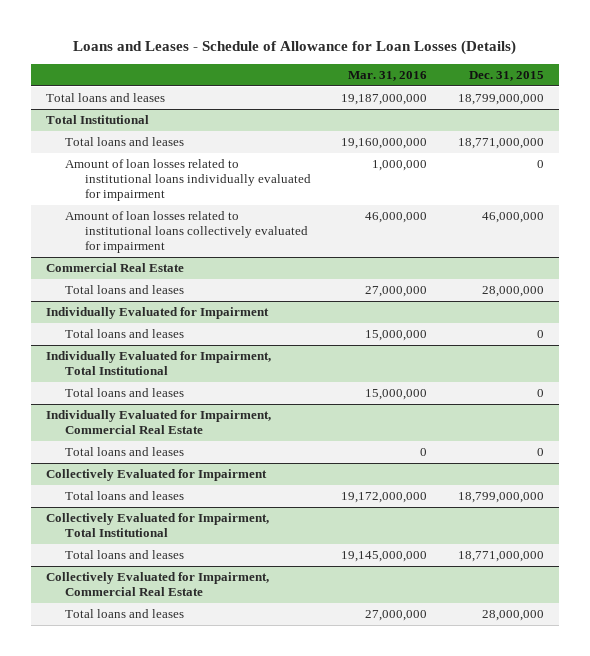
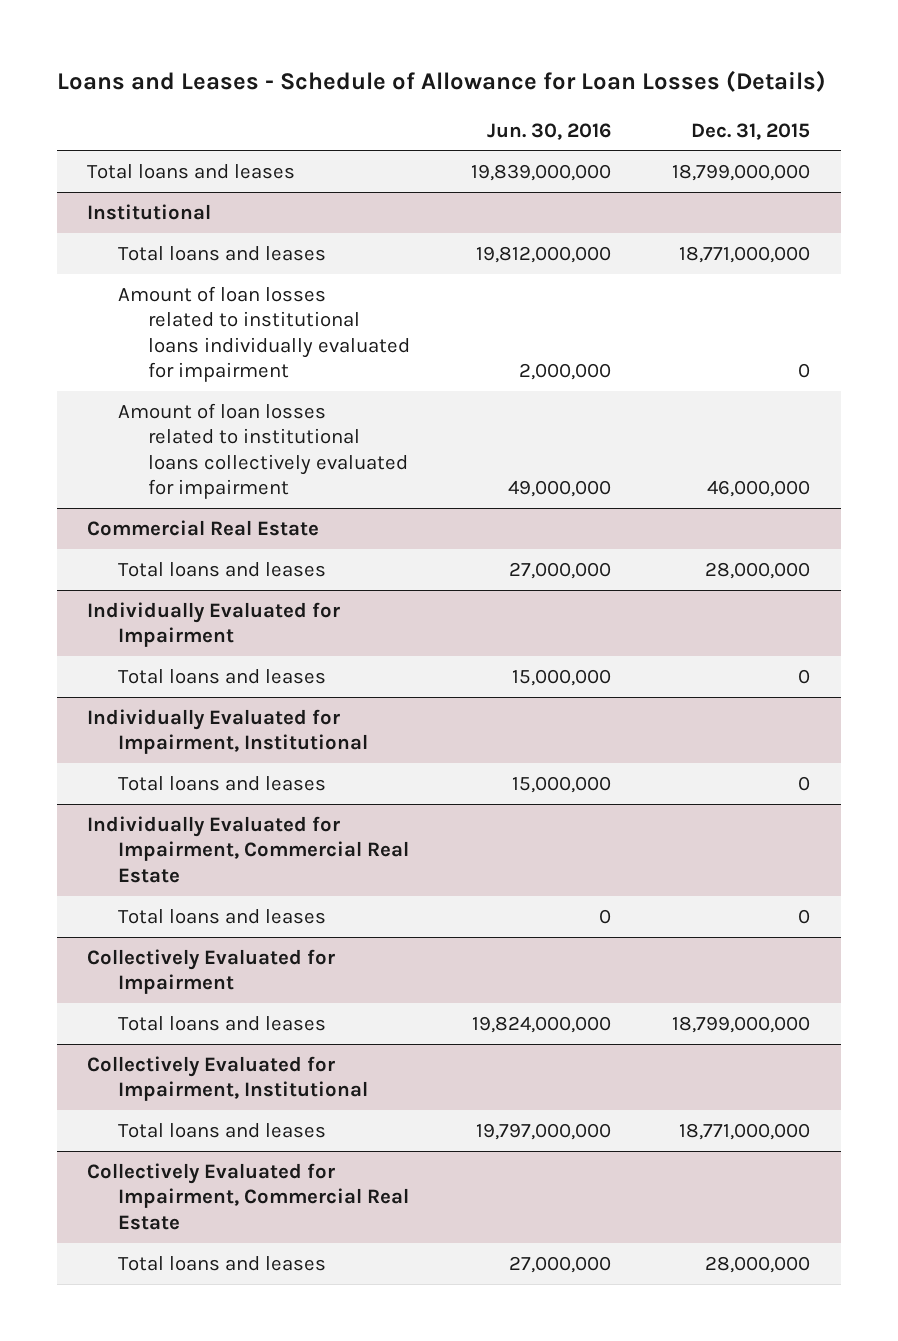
- | Mar. 31, 2016 | Dec. 31, 2015
+ | Jun. 30, 2016 | Dec. 31, 2015
- Total Institutional
+ Institutional
- Individually Evaluated for Impairment, Total Institutional
+ Individually Evaluated for Impairment, Institutional
- Collectively Evaluated for Impairment, Total Institutional
+ Collectively Evaluated for Impairment, Institutional

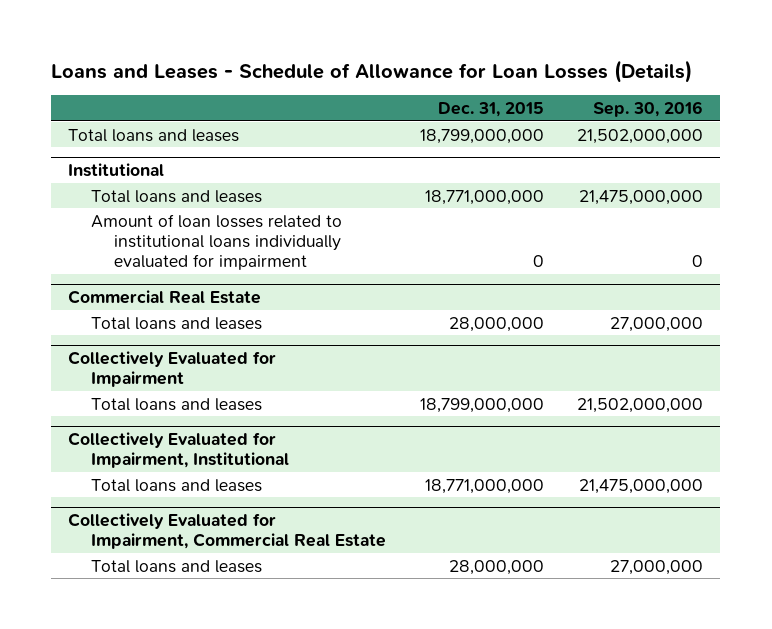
- | Jun. 30, 2016 | Dec. 31, 2015
+ | Dec. 31, 2015 | Sep. 30, 2016
@ Institutional
- Amount of loan losses related to institutional loans collectively evaluated for impairment | 49,000,000 | 46,000,000
- Individually Evaluated for Impairment
- Total loans and leases | 15,000,000 | 0
- Individually Evaluated for Impairment, Institutional
- Total loans and leases | 15,000,000 | 0
- Individually Evaluated for Impairment, Commercial Real Estate
- Total loans and leases | 0 | 0

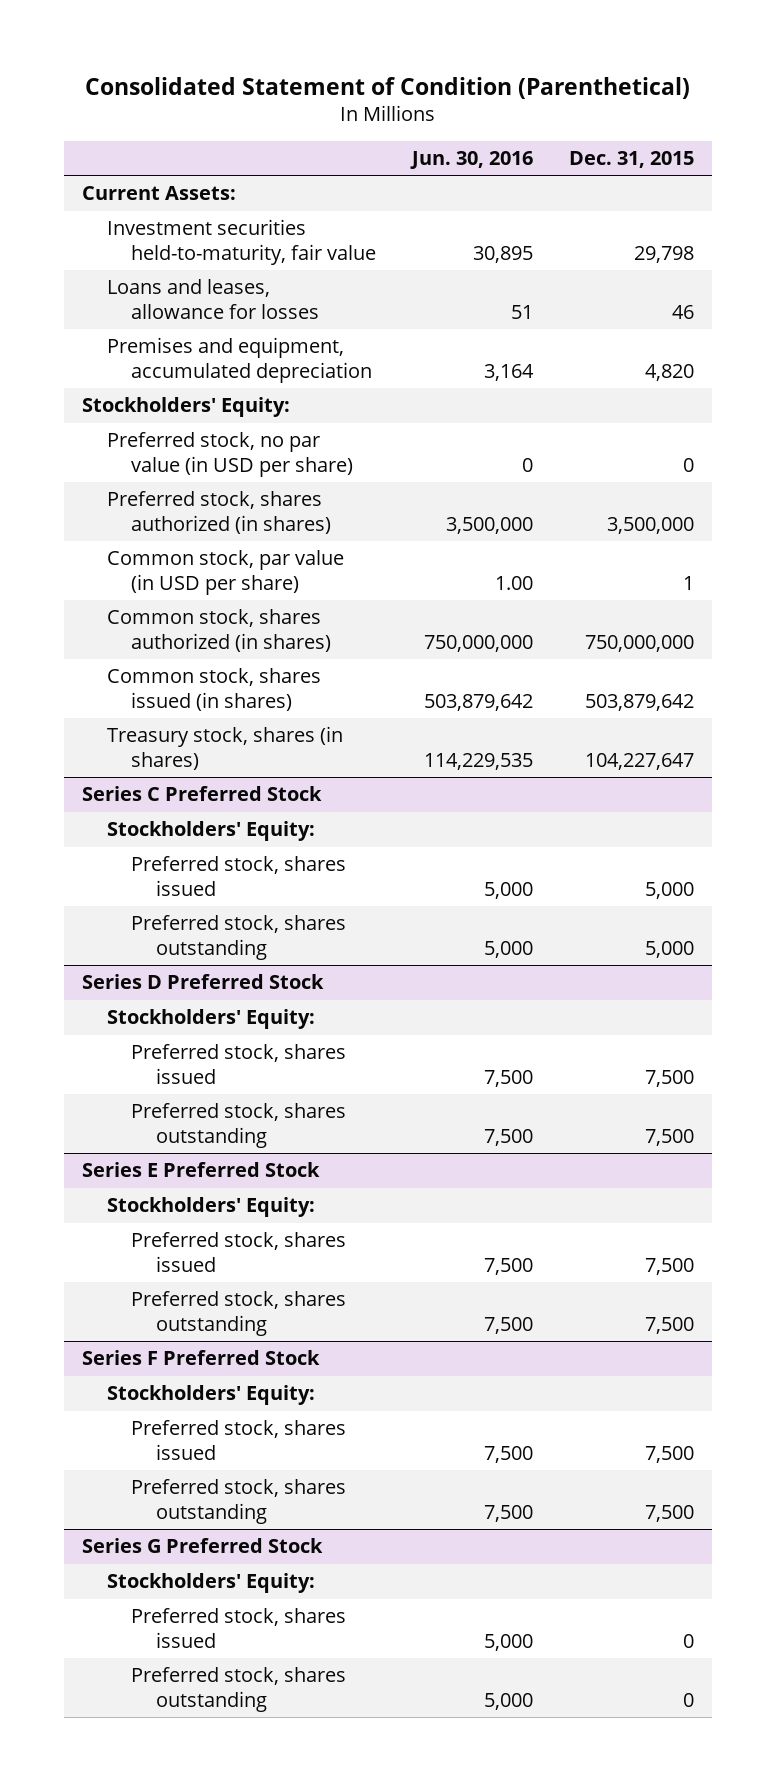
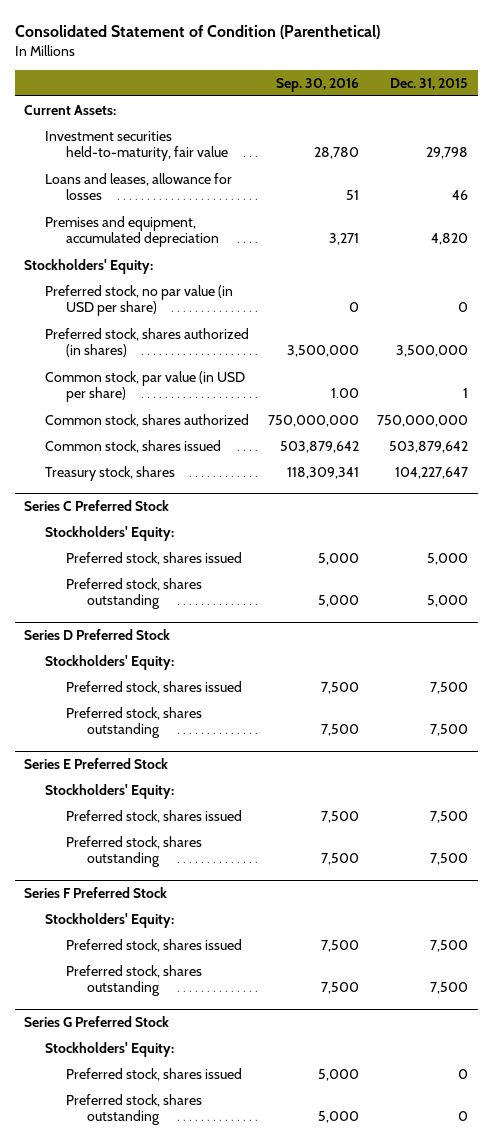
- | Jun. 30, 2016 | Dec. 31, 2015
+ | Sep. 30, 2016 | Dec. 31, 2015
- Common stock, shares authorized (in shares) | 750,000,000 | 750,000,000
- Common stock, shares issued (in shares) | 503,879,642 | 503,879,642
- Treasury stock, shares (in shares) | 114,229,535 | 104,227,647
+ Common stock, shares authorized | 750,000,000 | 750,000,000
+ Common stock, shares issued | 503,879,642 | 503,879,642
+ Treasury stock, shares | 118,309,341 | 104,227,647

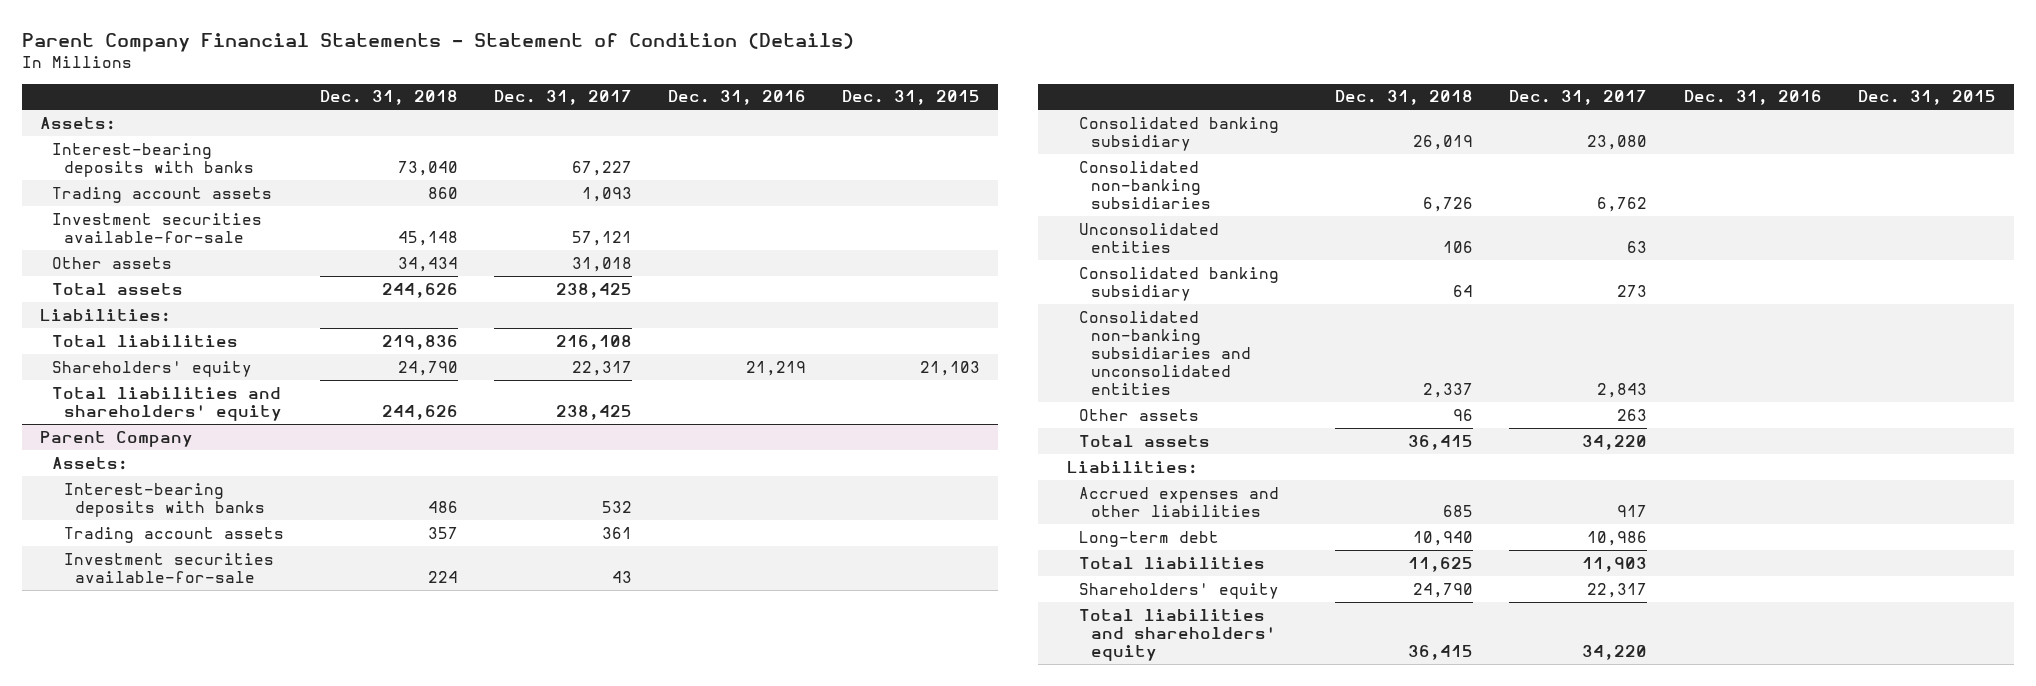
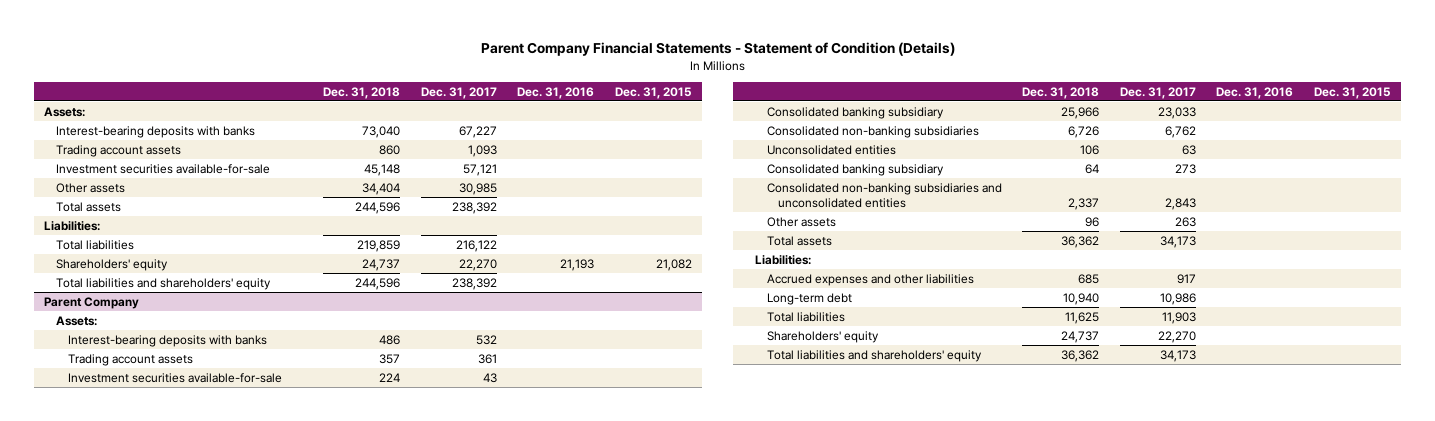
- Other assets | 34,434 | 31,018 | |
- Total assets | 244,626 | 238,425 | |
+ Other assets | 34,404 | 30,985 | |
+ Total assets | 244,596 | 238,392 | |
- Total liabilities | 219,836 | 216,108 | |
- Shareholders' equity | 24,790 | 22,317 | 21,219 | 21,103
- Total liabilities and shareholders' equity | 244,626 | 238,425 | |
+ Total liabilities | 219,859 | 216,122 | |
+ Shareholders' equity | 24,737 | 22,270 | 21,193 | 21,082
+ Total liabilities and shareholders' equity | 244,596 | 238,392 | |
@ Parent Company
- Consolidated banking subsidiary | 26,019 | 23,080 | |
+ Consolidated banking subsidiary | 25,966 | 23,033 | |
- Total assets | 36,415 | 34,220 | |
+ Total assets | 36,362 | 34,173 | |
- Shareholders' equity | 24,790 | 22,317 | |
- Total liabilities and shareholders' equity | 36,415 | 34,220 | |
+ Shareholders' equity | 24,737 | 22,270 | |
+ Total liabilities and shareholders' equity | 36,362 | 34,173 | |

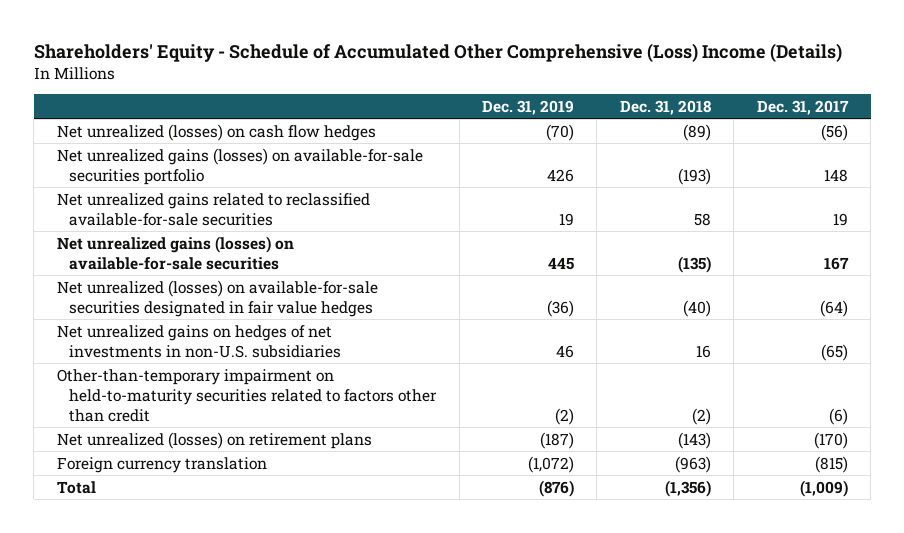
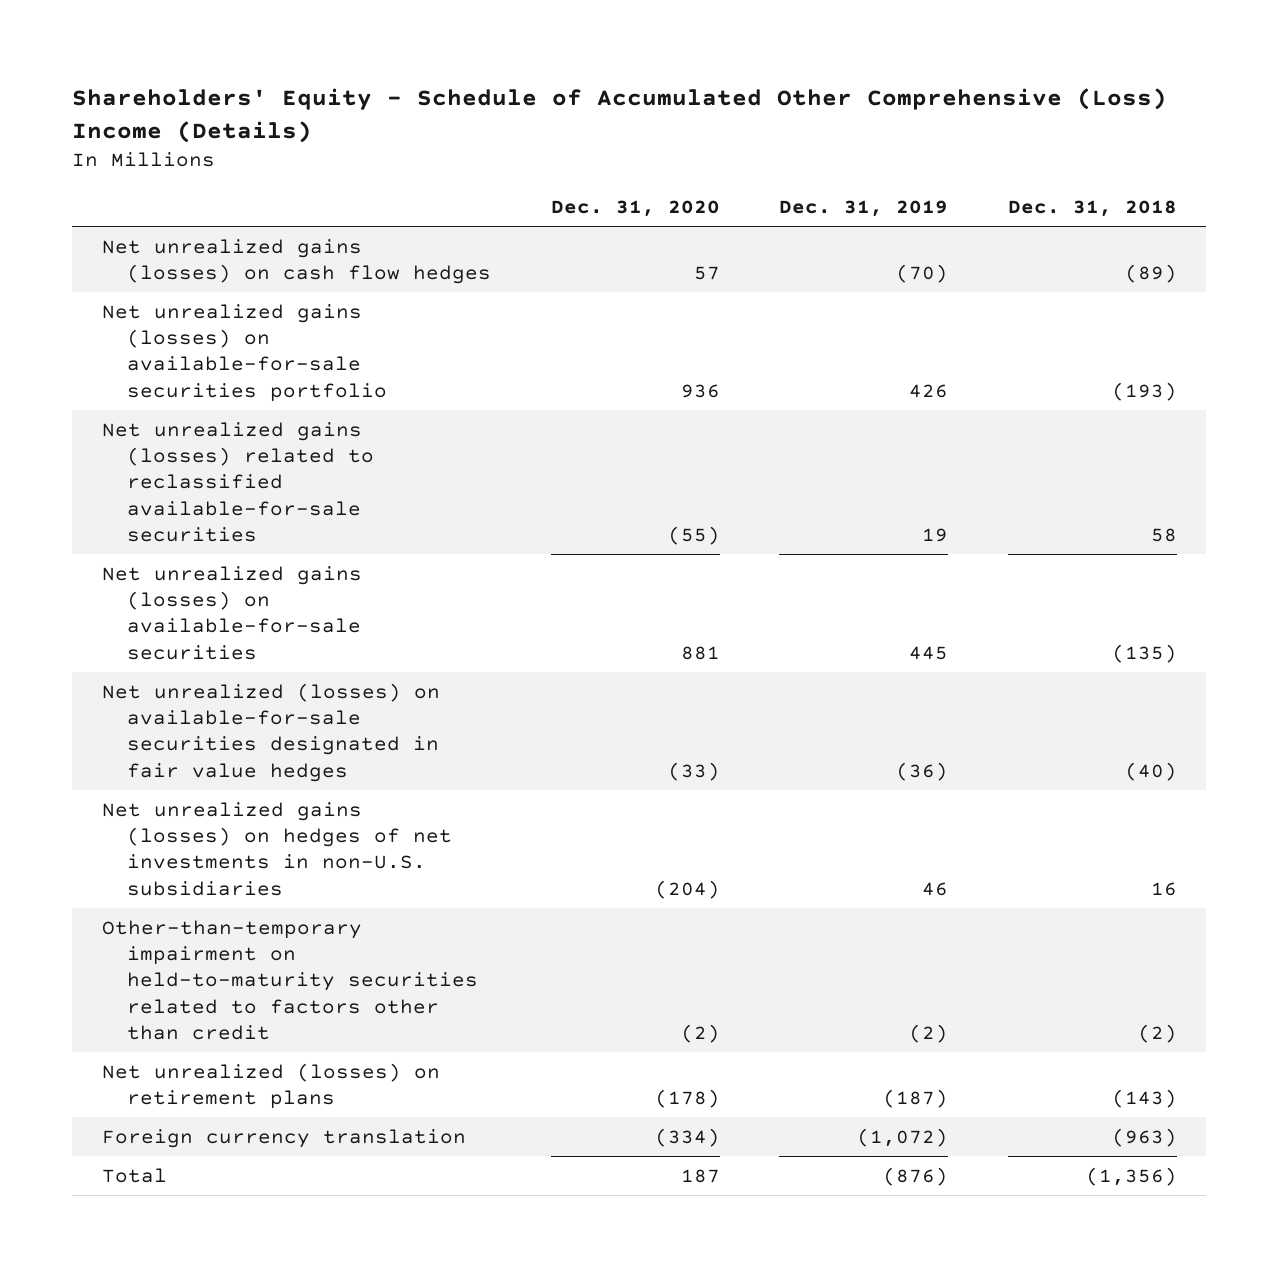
- | Dec. 31, 2019 | Dec. 31, 2018 | Dec. 31, 2017
+ | Dec. 31, 2020 | Dec. 31, 2019 | Dec. 31, 2018
- Net unrealized (losses) on cash flow hedges | (70) | (89) | (56)
+ Net unrealized gains (losses) on cash flow hedges | 57 | (70) | (89)
- Net unrealized gains related to reclassified available-for-sale securities | 19 | 58 | 19
+ Net unrealized gains (losses) related to reclassified available-for-sale securities | (55) | 19 | 58
- Net unrealized gains on hedges of net investments in non-U.S. subsidiaries | 46 | 16 | (65)
+ Net unrealized gains (losses) on hedges of net investments in non-U.S. subsidiaries | (204) | 46 | 16

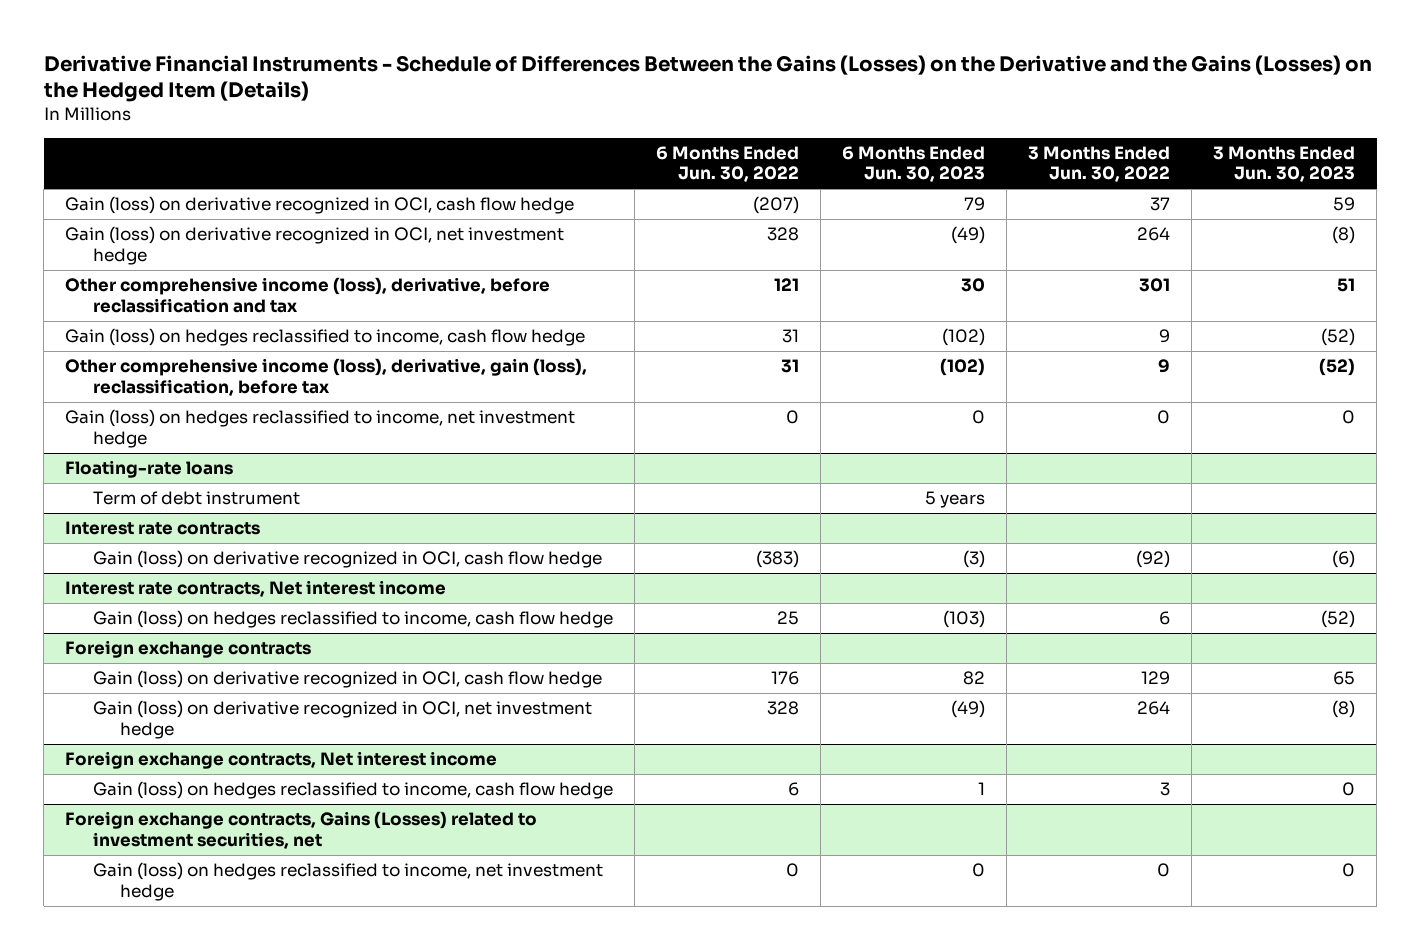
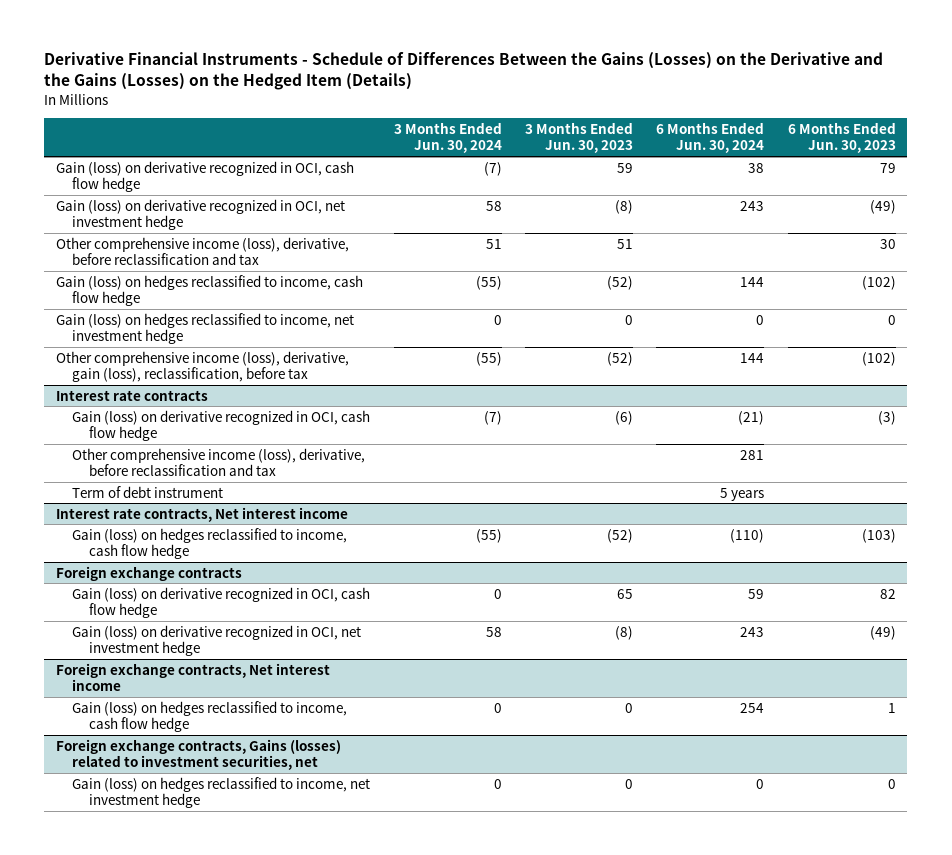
- | 6 Months Ended Jun. 30, 2022 | 6 Months Ended Jun. 30, 2023 | 3 Months Ended Jun. 30, 2022 | 3 Months Ended Jun. 30, 2023
+ | 3 Months Ended Jun. 30, 2024 | 3 Months Ended Jun. 30, 2023 | 6 Months Ended Jun. 30, 2024 | 6 Months Ended Jun. 30, 2023
- Floating-rate loans
- Term of debt instrument | | 5 years | |
moved down: Other comprehensive income (loss), derivative, gain (loss), reclassification, before tax | (55) | (52) | 144 | (102)
@ Interest rate contracts
+ Other comprehensive income (loss), derivative, before reclassification and tax | | | 281 |
+ Term of debt instrument | | | 5 years |
- Foreign exchange contracts, Gains (Losses) related to investment securities, net
+ Foreign exchange contracts, Gains (losses) related to investment securities, net

